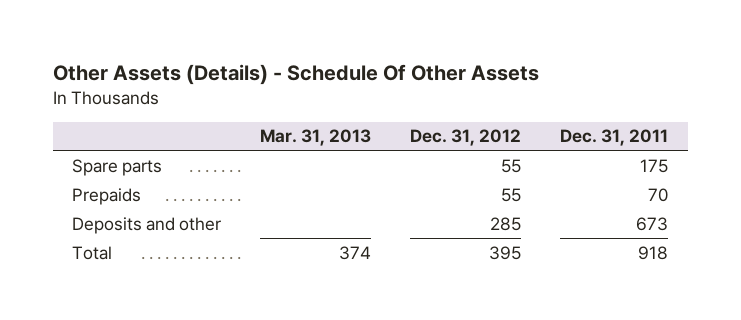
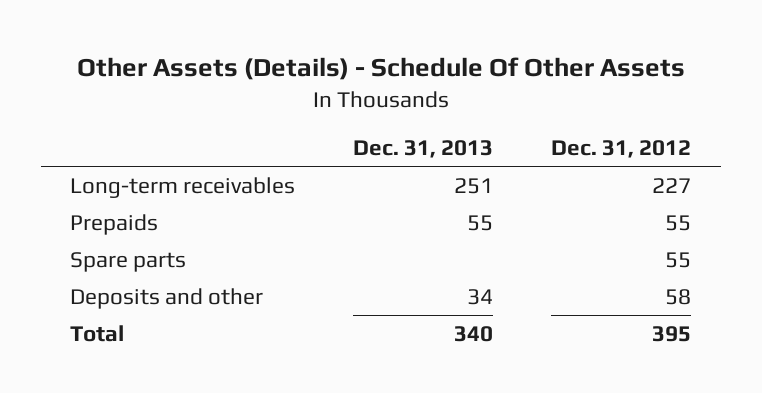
- | Mar. 31, 2013 | Dec. 31, 2012 | Dec. 31, 2011
+ | Dec. 31, 2013 | Dec. 31, 2012
+ Long-term receivables | 251 | 227
- Deposits and other | | 285 | 673
moved down: Spare parts | | 55
+ Deposits and other | 34 | 58

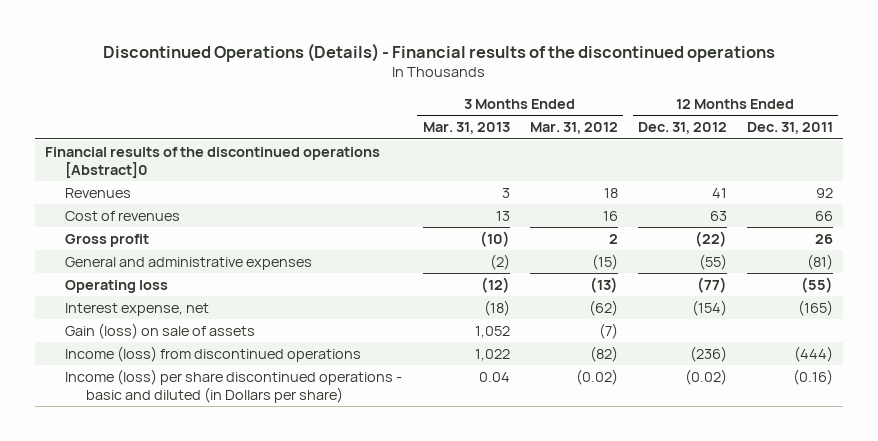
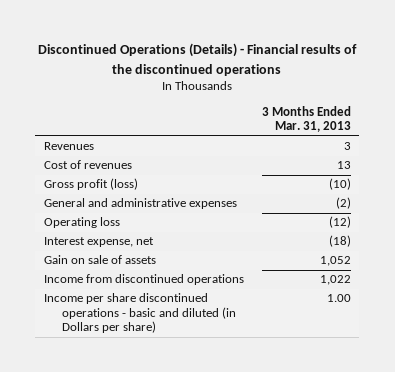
- | 3 Months Ended Mar. 31, 2013 | 3 Months Ended Mar. 31, 2012 | 12 Months Ended Dec. 31, 2012 | 12 Months Ended Dec. 31, 2011
+ | 3 Months Ended Mar. 31, 2013
- Financial results of the discontinued operations [Abstract]0
- Gross profit | (10) | 2 | (22) | 26
+ Gross profit (loss) | (10)
- Gain (loss) on sale of assets | 1,052 | (7) | |
- Income (loss) from discontinued operations | 1,022 | (82) | (236) | (444)
- Income (loss) per share discontinued operations - basic and diluted (in Dollars per share) | 0.04 | (0.02) | (0.02) | (0.16)
+ Gain on sale of assets | 1,052
+ Income from discontinued operations | 1,022
+ Income per share discontinued operations - basic and diluted (in Dollars per share) | 1.00

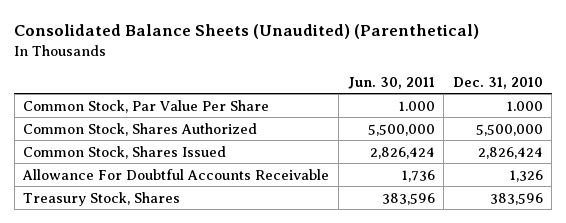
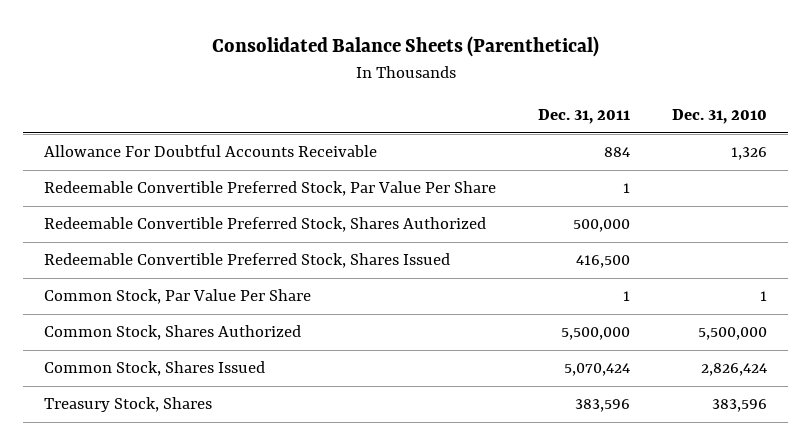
- Consolidated Balance Sheets (Unaudited) (Parenthetical)
+ Consolidated Balance Sheets (Parenthetical)
- | Jun. 30, 2011 | Dec. 31, 2010
+ | Dec. 31, 2011 | Dec. 31, 2010
- Common Stock, Par Value Per Share | 1.000 | 1.000
moved up: Allowance For Doubtful Accounts Receivable | 884 | 1,326
+ Redeemable Convertible Preferred Stock, Par Value Per Share | 1 |
+ Redeemable Convertible Preferred Stock, Shares Authorized | 500,000 |
+ Redeemable Convertible Preferred Stock, Shares Issued | 416,500 |
+ Common Stock, Par Value Per Share | 1 | 1

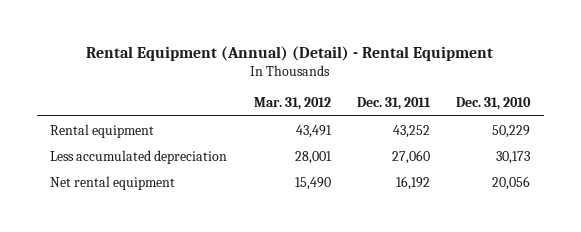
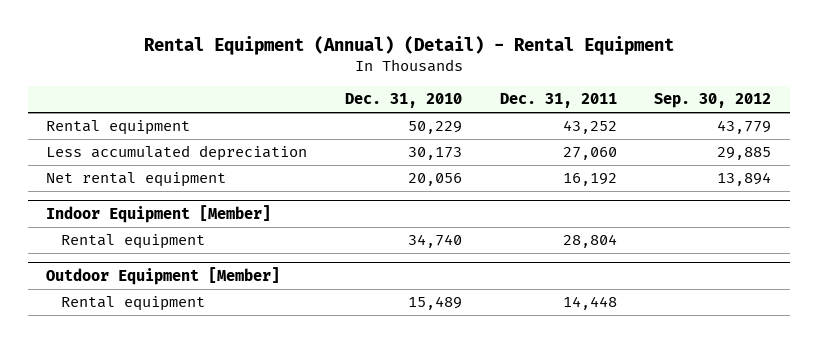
- | Mar. 31, 2012 | Dec. 31, 2011 | Dec. 31, 2010
+ | Dec. 31, 2010 | Dec. 31, 2011 | Sep. 30, 2012
+ Indoor Equipment [Member]
+ Rental equipment | 34,740 | 28,804 |
+ Outdoor Equipment [Member]
+ Rental equipment | 15,489 | 14,448 |

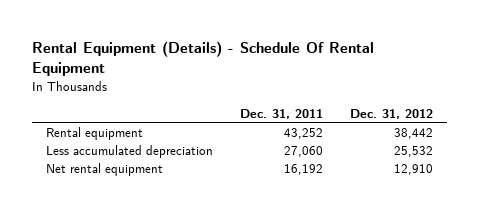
- Rental Equipment (Annual) (Detail) - Rental Equipment
+ Rental Equipment (Details) - Schedule Of Rental Equipment
- | Dec. 31, 2010 | Dec. 31, 2011 | Sep. 30, 2012
+ | Dec. 31, 2011 | Dec. 31, 2012
- Indoor Equipment [Member]
- Rental equipment | 34,740 | 28,804 |
- Outdoor Equipment [Member]
- Rental equipment | 15,489 | 14,448 |

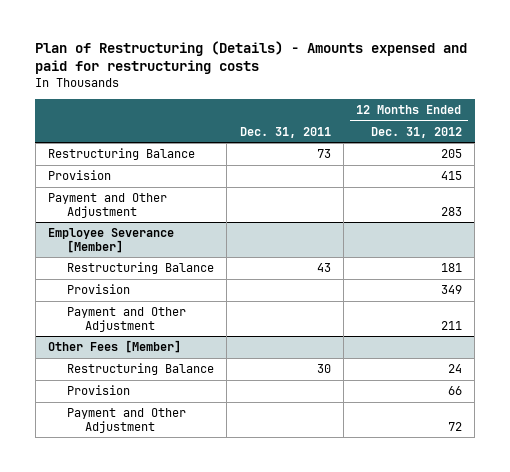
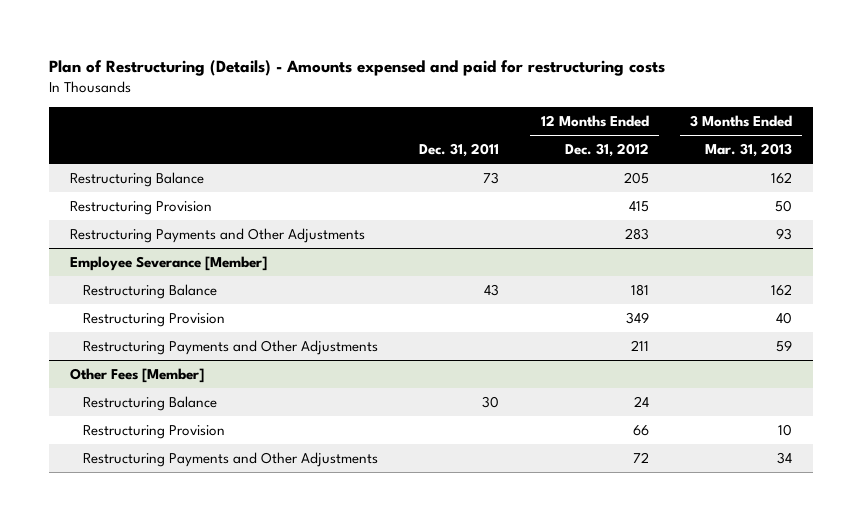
- | Dec. 31, 2011 | 12 Months Ended Dec. 31, 2012
+ | Dec. 31, 2011 | 12 Months Ended Dec. 31, 2012 | 3 Months Ended Mar. 31, 2013
- Provision | | 415
- Payment and Other Adjustment | | 283
+ Restructuring Provision | | 415 | 50
+ Restructuring Payments and Other Adjustments | | 283 | 93
@ Employee Severance [Member]
- Provision | | 349
- Payment and Other Adjustment | | 211
+ Restructuring Provision | | 349 | 40
+ Restructuring Payments and Other Adjustments | | 211 | 59
@ Other Fees [Member]
- Provision | | 66
- Payment and Other Adjustment | | 72
+ Restructuring Provision | | 66 | 10
+ Restructuring Payments and Other Adjustments | | 72 | 34

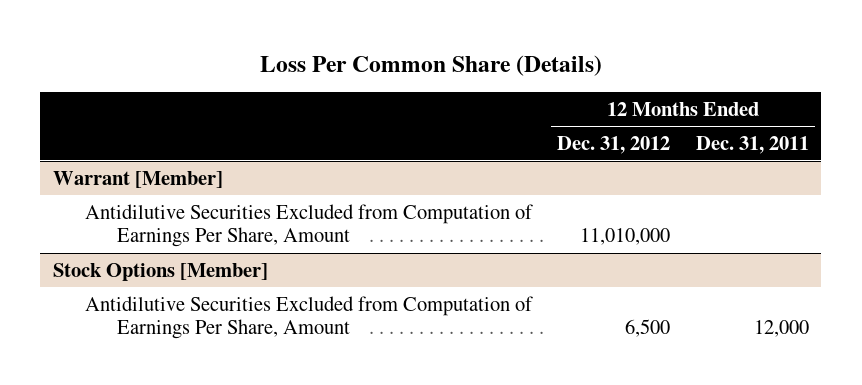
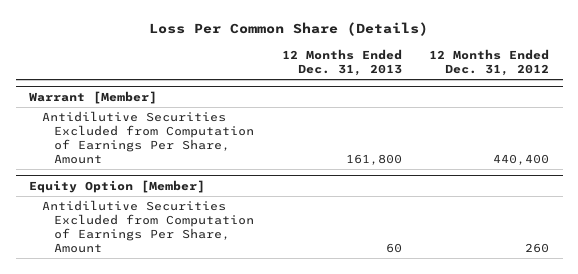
- | 12 Months Ended Dec. 31, 2012 | 12 Months Ended Dec. 31, 2011
+ | 12 Months Ended Dec. 31, 2013 | 12 Months Ended Dec. 31, 2012
@ Warrant [Member]
- Antidilutive Securities Excluded from Computation of Earnings Per Share, Amount | 11,010,000 |
- Stock Options [Member]
- Antidilutive Securities Excluded from Computation of Earnings Per Share, Amount | 6,500 | 12,000
@ Warrant [Member]
+ Antidilutive Securities Excluded from Computation of Earnings Per Share, Amount | 161,800 | 440,400
+ Equity Option [Member]
+ Antidilutive Securities Excluded from Computation of Earnings Per Share, Amount | 60 | 260

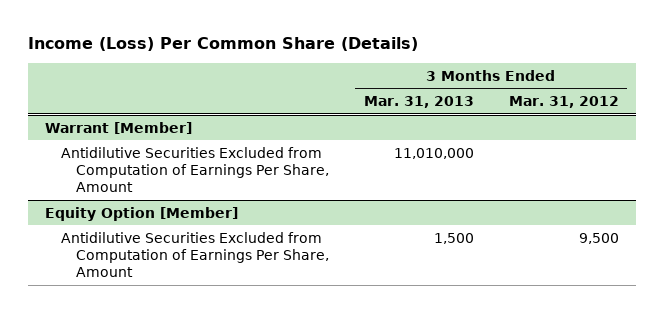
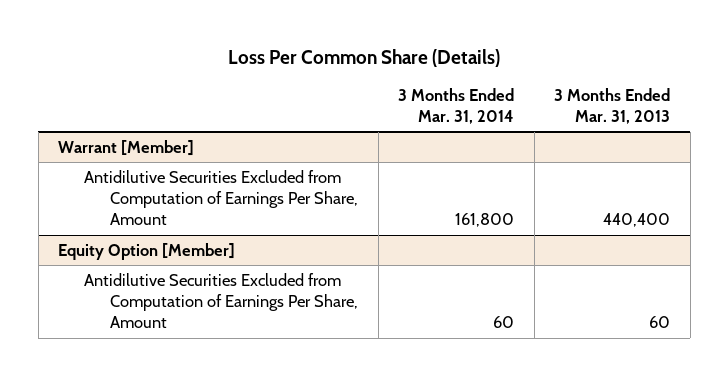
- Income (Loss) Per Common Share (Details)
+ Loss Per Common Share (Details)
- | 3 Months Ended Mar. 31, 2013 | 3 Months Ended Mar. 31, 2012
+ | 3 Months Ended Mar. 31, 2014 | 3 Months Ended Mar. 31, 2013
@ Warrant [Member]
- Antidilutive Securities Excluded from Computation of Earnings Per Share, Amount | 11,010,000 |
+ Antidilutive Securities Excluded from Computation of Earnings Per Share, Amount | 161,800 | 440,400
@ Equity Option [Member]
- Antidilutive Securities Excluded from Computation of Earnings Per Share, Amount | 1,500 | 9,500
+ Antidilutive Securities Excluded from Computation of Earnings Per Share, Amount | 60 | 60

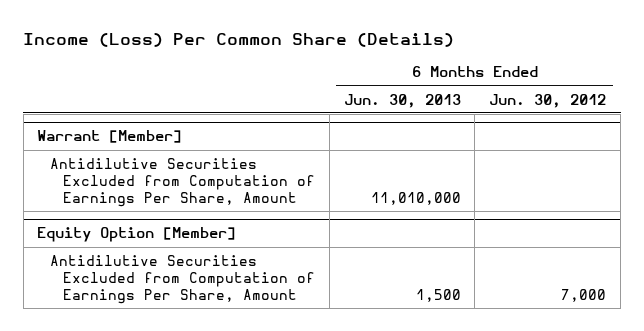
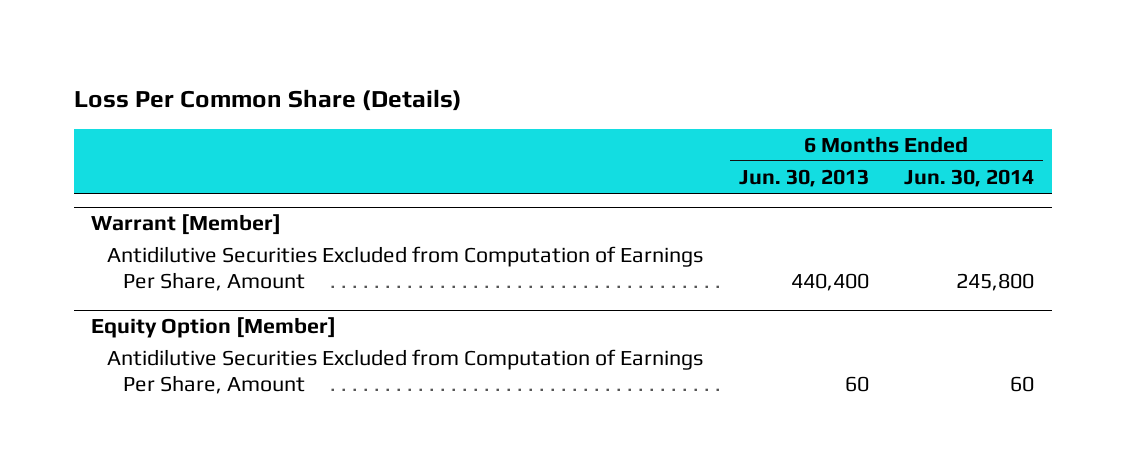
- Income (Loss) Per Common Share (Details)
+ Loss Per Common Share (Details)
- | 6 Months Ended Jun. 30, 2013 | 6 Months Ended Jun. 30, 2012
+ | 6 Months Ended Jun. 30, 2013 | 6 Months Ended Jun. 30, 2014
@ Warrant [Member]
- Antidilutive Securities Excluded from Computation of Earnings Per Share, Amount | 11,010,000 |
+ Antidilutive Securities Excluded from Computation of Earnings Per Share, Amount | 440,400 | 245,800
@ Equity Option [Member]
- Antidilutive Securities Excluded from Computation of Earnings Per Share, Amount | 1,500 | 7,000
+ Antidilutive Securities Excluded from Computation of Earnings Per Share, Amount | 60 | 60

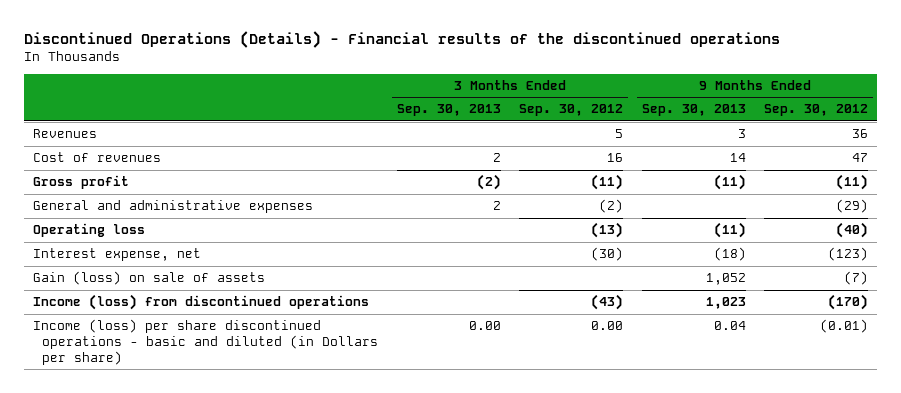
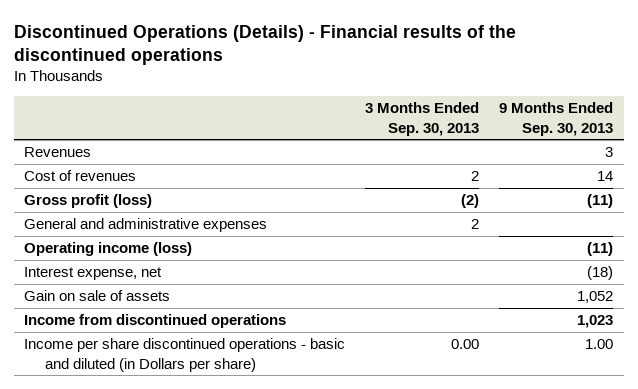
- | 3 Months Ended Sep. 30, 2013 | 3 Months Ended Sep. 30, 2012 | 9 Months Ended Sep. 30, 2013 | 9 Months Ended Sep. 30, 2012
+ | 3 Months Ended Sep. 30, 2013 | 9 Months Ended Sep. 30, 2013
- Gross profit | (2) | (11) | (11) | (11)
+ Gross profit (loss) | (2) | (11)
- Operating loss | | (13) | (11) | (40)
+ Operating income (loss) | | (11)
- Gain (loss) on sale of assets | | | 1,052 | (7)
- Income (loss) from discontinued operations | | (43) | 1,023 | (170)
- Income (loss) per share discontinued operations - basic and diluted (in Dollars per share) | 0.00 | 0.00 | 0.04 | (0.01)
+ Gain on sale of assets | | 1,052
+ Income from discontinued operations | | 1,023
+ Income per share discontinued operations - basic and diluted (in Dollars per share) | 0.00 | 1.00

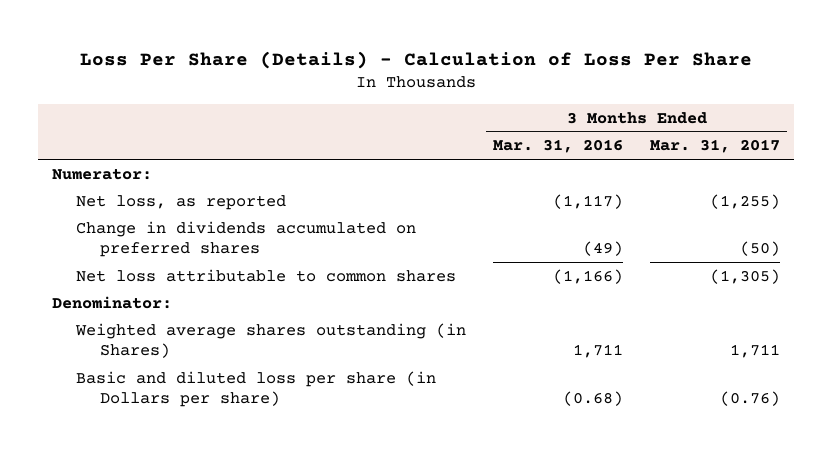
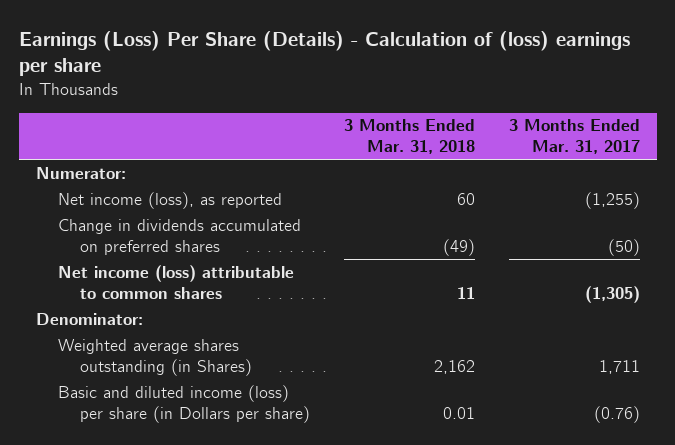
- Loss Per Share (Details) - Calculation of Loss Per Share
+ Earnings (Loss) Per Share (Details) - Calculation of (loss) earnings per share
- | 3 Months Ended Mar. 31, 2016 | 3 Months Ended Mar. 31, 2017
+ | 3 Months Ended Mar. 31, 2018 | 3 Months Ended Mar. 31, 2017
- Net loss, as reported | (1,117) | (1,255)
+ Net income (loss), as reported | 60 | (1,255)
- Net loss attributable to common shares | (1,166) | (1,305)
+ Net income (loss) attributable to common shares | 11 | (1,305)
- Basic and diluted loss per share (in Dollars per share) | (0.68) | (0.76)
+ Basic and diluted income (loss) per share (in Dollars per share) | 0.01 | (0.76)

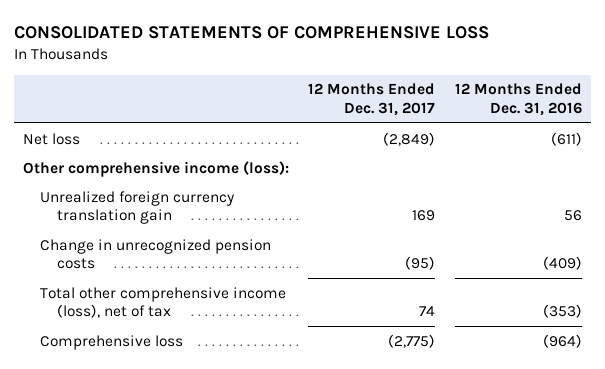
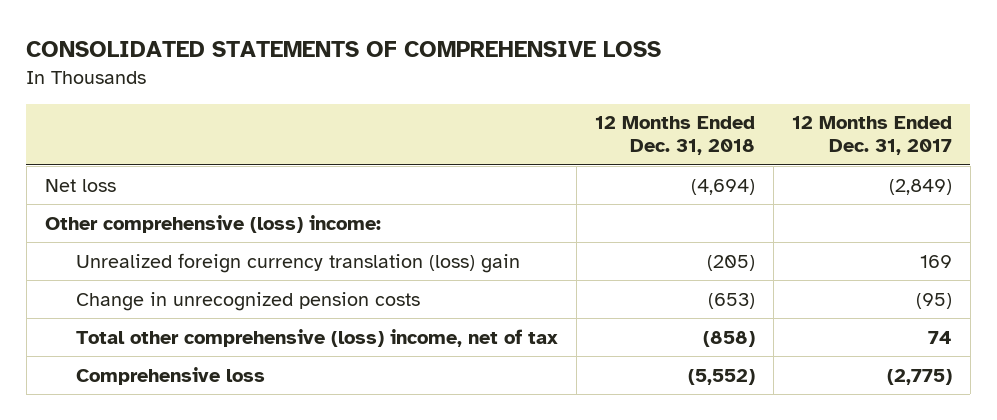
- | 12 Months Ended Dec. 31, 2017 | 12 Months Ended Dec. 31, 2016
+ | 12 Months Ended Dec. 31, 2018 | 12 Months Ended Dec. 31, 2017
- Other comprehensive income (loss):
- Unrealized foreign currency translation gain | 169 | 56
+ Other comprehensive (loss) income:
+ Unrealized foreign currency translation (loss) gain | (205) | 169
- Total other comprehensive income (loss), net of tax | 74 | (353)
+ Total other comprehensive (loss) income, net of tax | (858) | 74

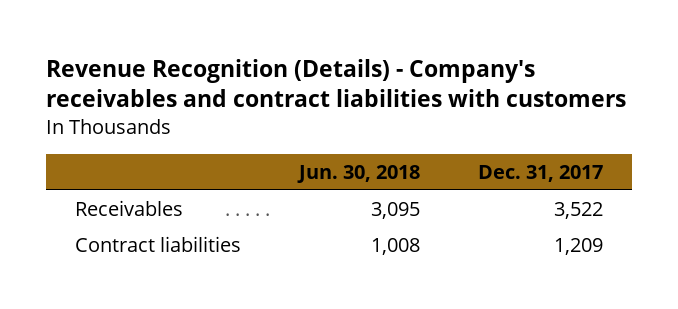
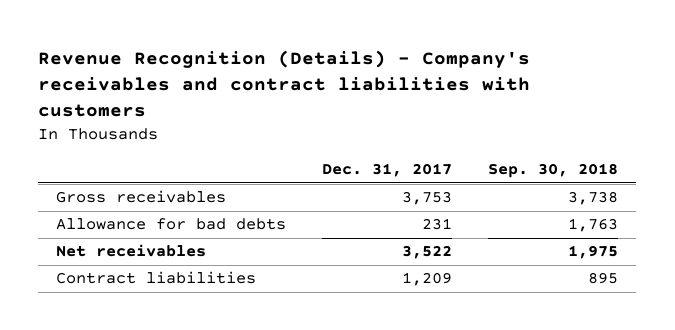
- | Jun. 30, 2018 | Dec. 31, 2017
+ | Dec. 31, 2017 | Sep. 30, 2018
- Receivables | 3,095 | 3,522
+ Gross receivables | 3,753 | 3,738
+ Allowance for bad debts | 231 | 1,763
+ Net receivables | 3,522 | 1,975

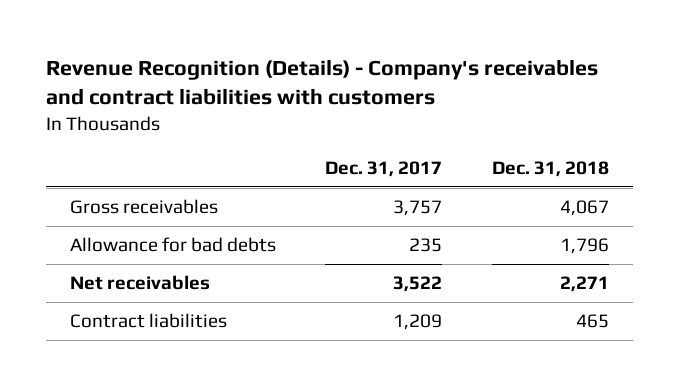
- | Dec. 31, 2017 | Sep. 30, 2018
+ | Dec. 31, 2017 | Dec. 31, 2018
- Gross receivables | 3,753 | 3,738
- Allowance for bad debts | 231 | 1,763
+ Gross receivables | 3,757 | 4,067
+ Allowance for bad debts | 235 | 1,796

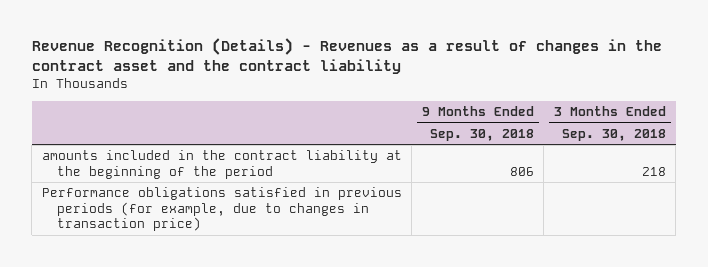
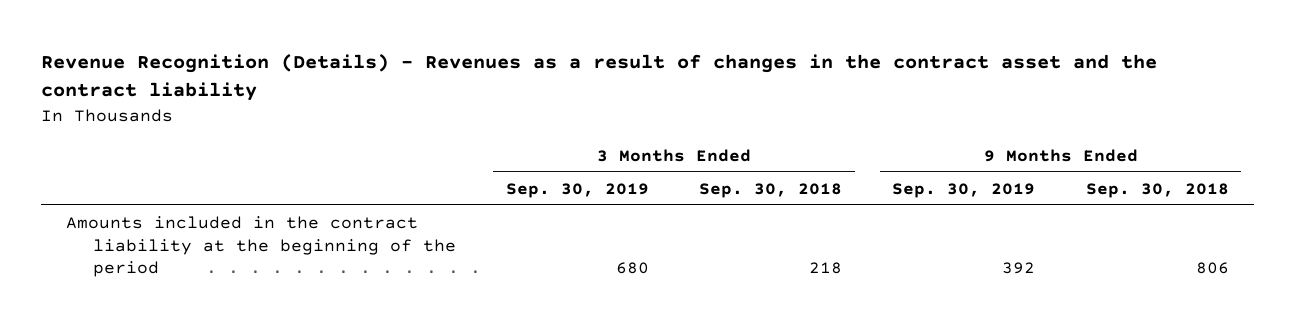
- | 9 Months Ended Sep. 30, 2018 | 3 Months Ended Sep. 30, 2018
+ | 3 Months Ended Sep. 30, 2019 | 3 Months Ended Sep. 30, 2018 | 9 Months Ended Sep. 30, 2019 | 9 Months Ended Sep. 30, 2018
- amounts included in the contract liability at the beginning of the period | 806 | 218
- Performance obligations satisfied in previous periods (for example, due to changes in transaction price)
+ Amounts included in the contract liability at the beginning of the period | 680 | 218 | 392 | 806

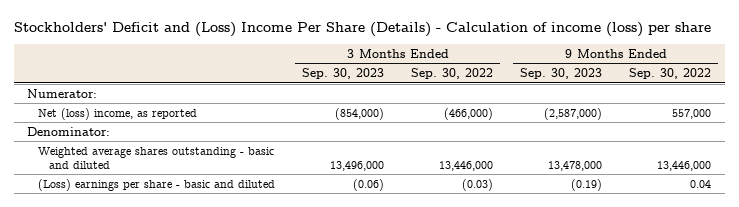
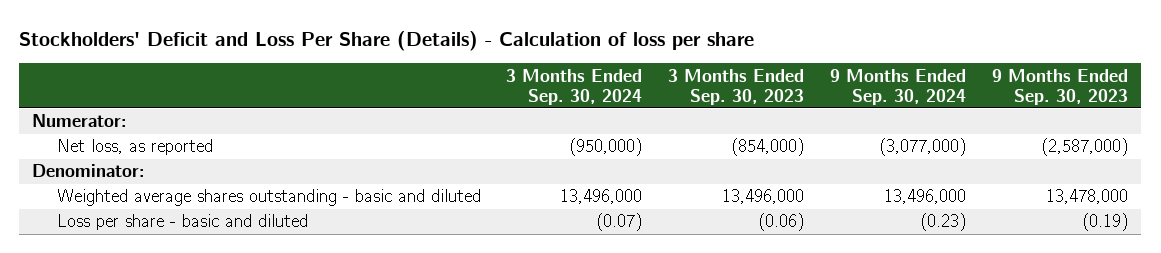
- Stockholders' Deficit and (Loss) Income Per Share (Details) - Calculation of income (loss) per share
+ Stockholders' Deficit and Loss Per Share (Details) - Calculation of loss per share
- | 3 Months Ended Sep. 30, 2023 | 3 Months Ended Sep. 30, 2022 | 9 Months Ended Sep. 30, 2023 | 9 Months Ended Sep. 30, 2022
+ | 3 Months Ended Sep. 30, 2024 | 3 Months Ended Sep. 30, 2023 | 9 Months Ended Sep. 30, 2024 | 9 Months Ended Sep. 30, 2023
- Net (loss) income, as reported | (854,000) | (466,000) | (2,587,000) | 557,000
+ Net loss, as reported | (950,000) | (854,000) | (3,077,000) | (2,587,000)
- (Loss) earnings per share - basic and diluted | (0.06) | (0.03) | (0.19) | 0.04
+ Loss per share - basic and diluted | (0.07) | (0.06) | (0.23) | (0.19)

